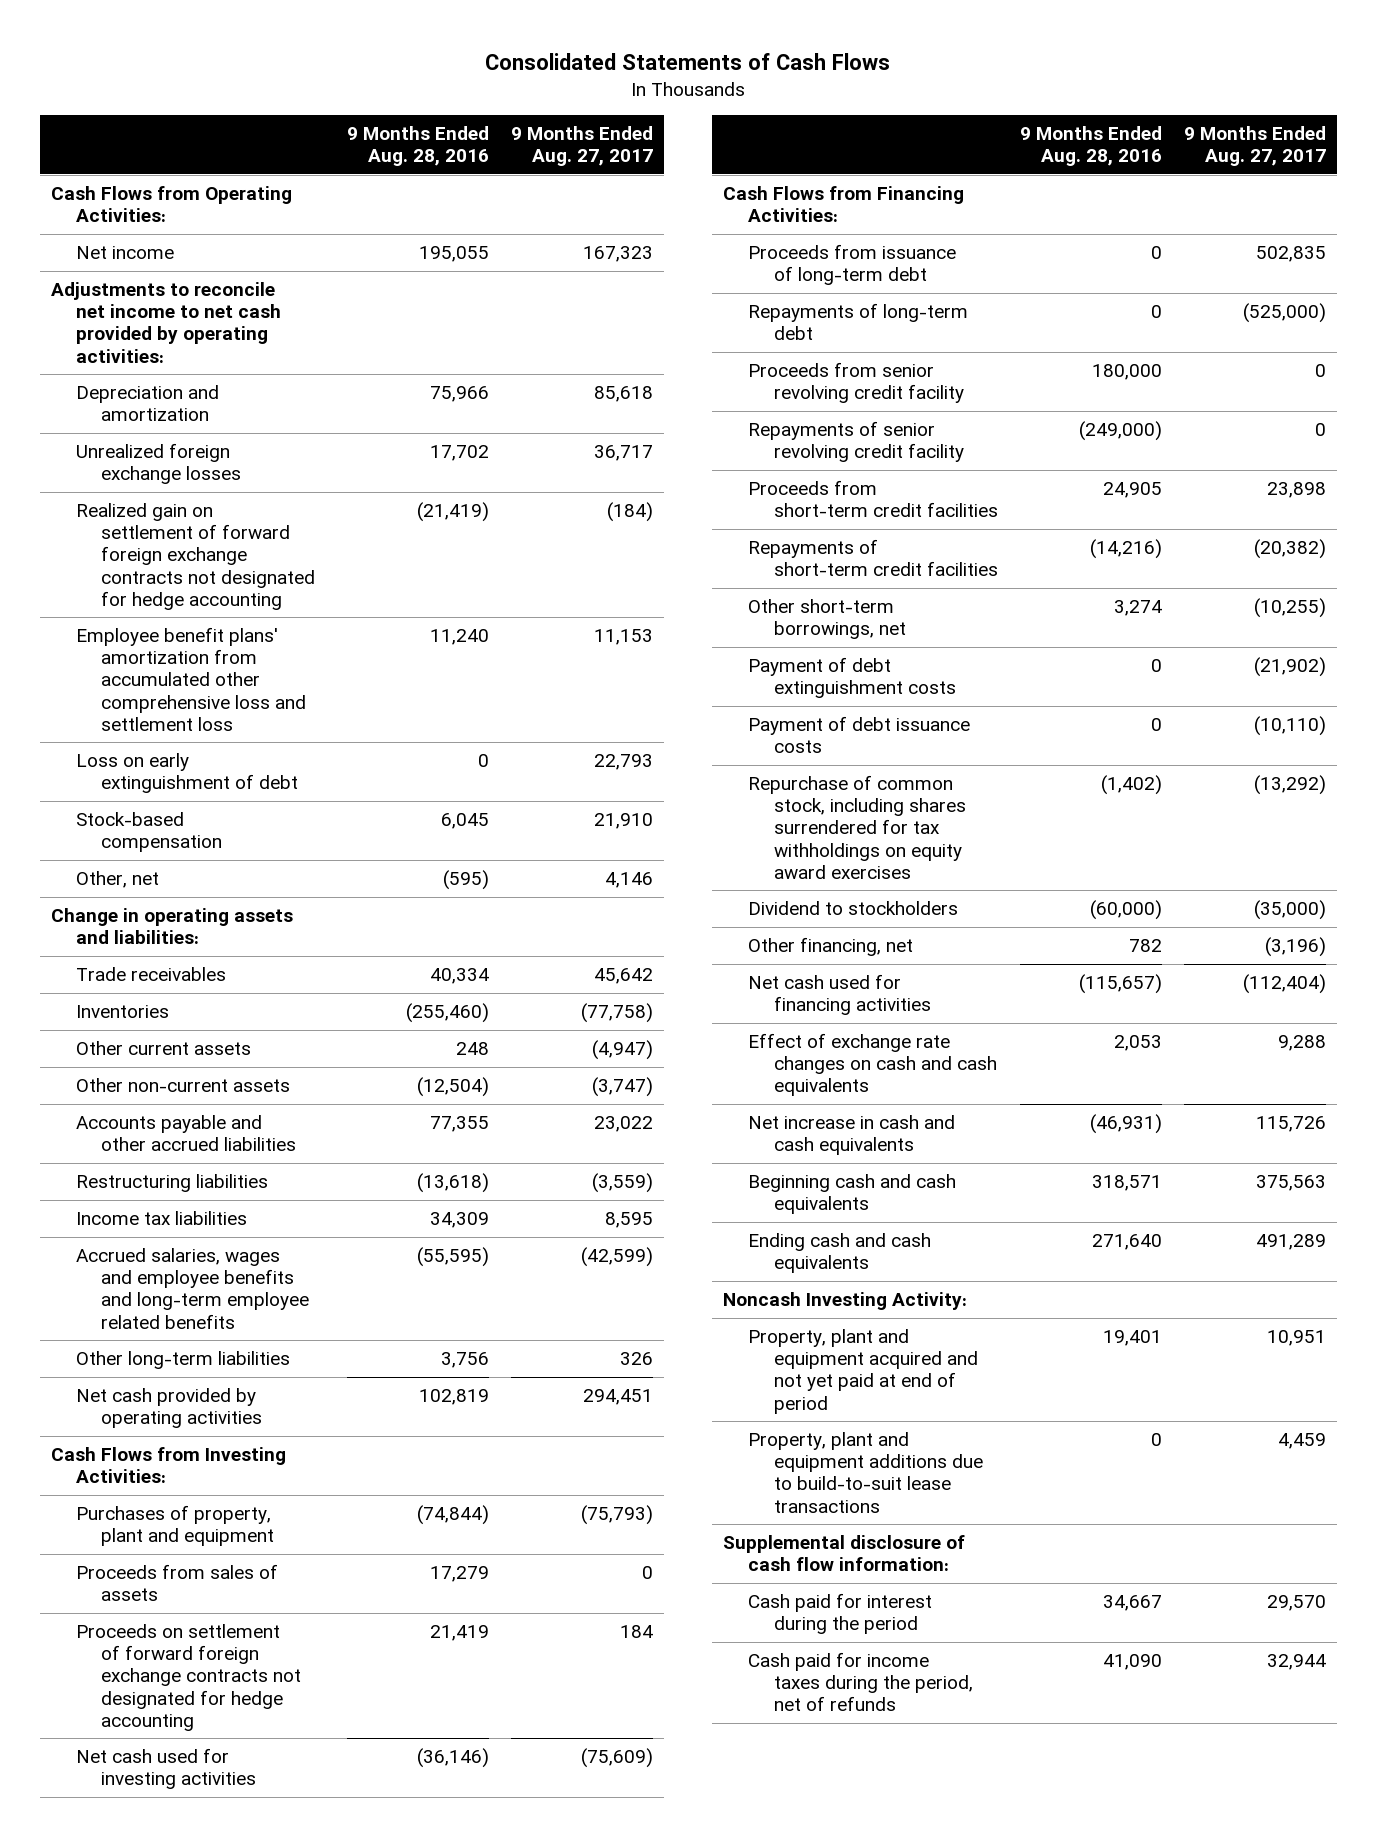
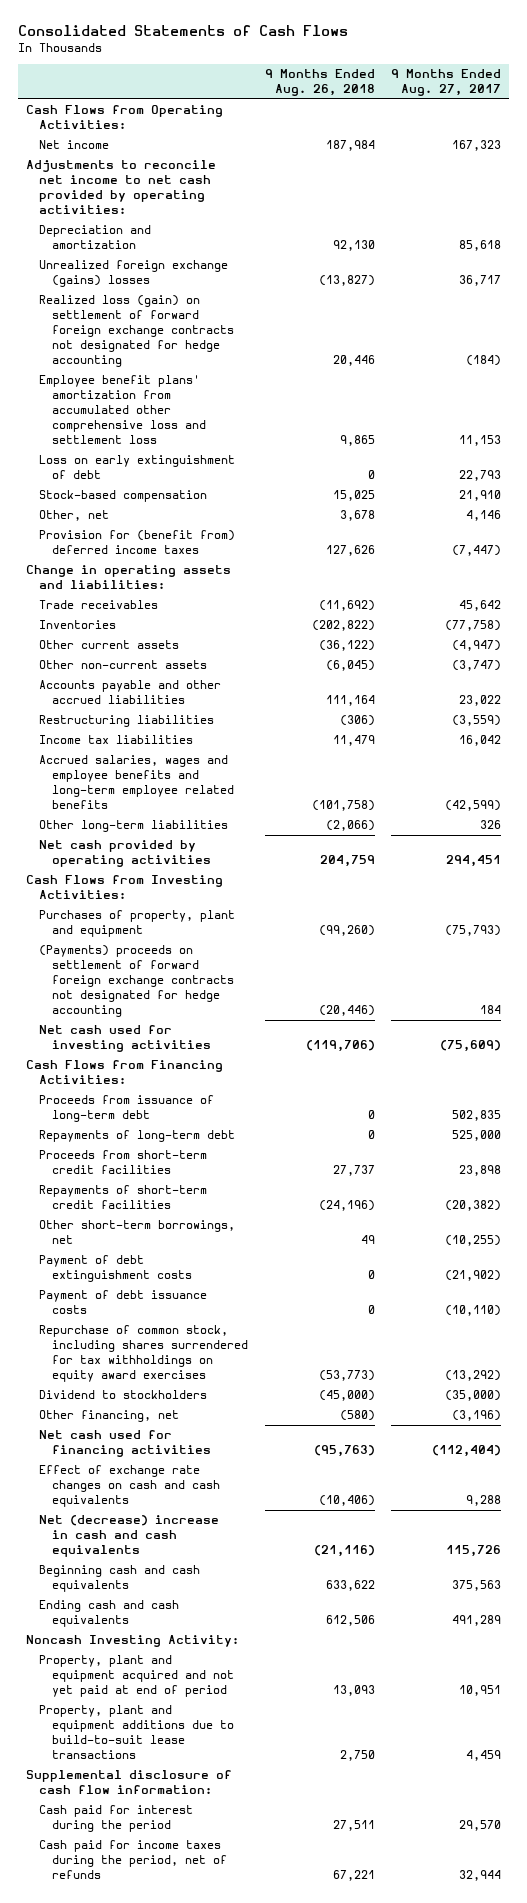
- | 9 Months Ended Aug. 28, 2016 | 9 Months Ended Aug. 27, 2017
+ | 9 Months Ended Aug. 26, 2018 | 9 Months Ended Aug. 27, 2017
- Unrealized foreign exchange losses | 17,702 | 36,717
- Realized gain on settlement of forward foreign exchange contracts not designated for hedge accounting | (21,419) | (184)
+ Unrealized foreign exchange (gains) losses | (13,827) | 36,717
+ Realized loss (gain) on settlement of forward foreign exchange contracts not designated for hedge accounting | 20,446 | (184)
+ Provision for (benefit from) deferred income taxes | 127,626 | (7,447)
- Income tax liabilities | 34,309 | 8,595
+ Income tax liabilities | 11,479 | 16,042
- Proceeds from sales of assets | 17,279 | 0
- Proceeds on settlement of forward foreign exchange contracts not designated for hedge accounting | 21,419 | 184
+ (Payments) proceeds on settlement of forward foreign exchange contracts not designated for hedge accounting | (20,446) | 184
- Repayments of long-term debt | 0 | (525,000)
- Proceeds from senior revolving credit facility | 180,000 | 0
- Repayments of senior revolving credit facility | (249,000) | 0
+ Repayments of long-term debt | 0 | 525,000
- Net increase in cash and cash equivalents | (46,931) | 115,726
+ Net (decrease) increase in cash and cash equivalents | (21,116) | 115,726

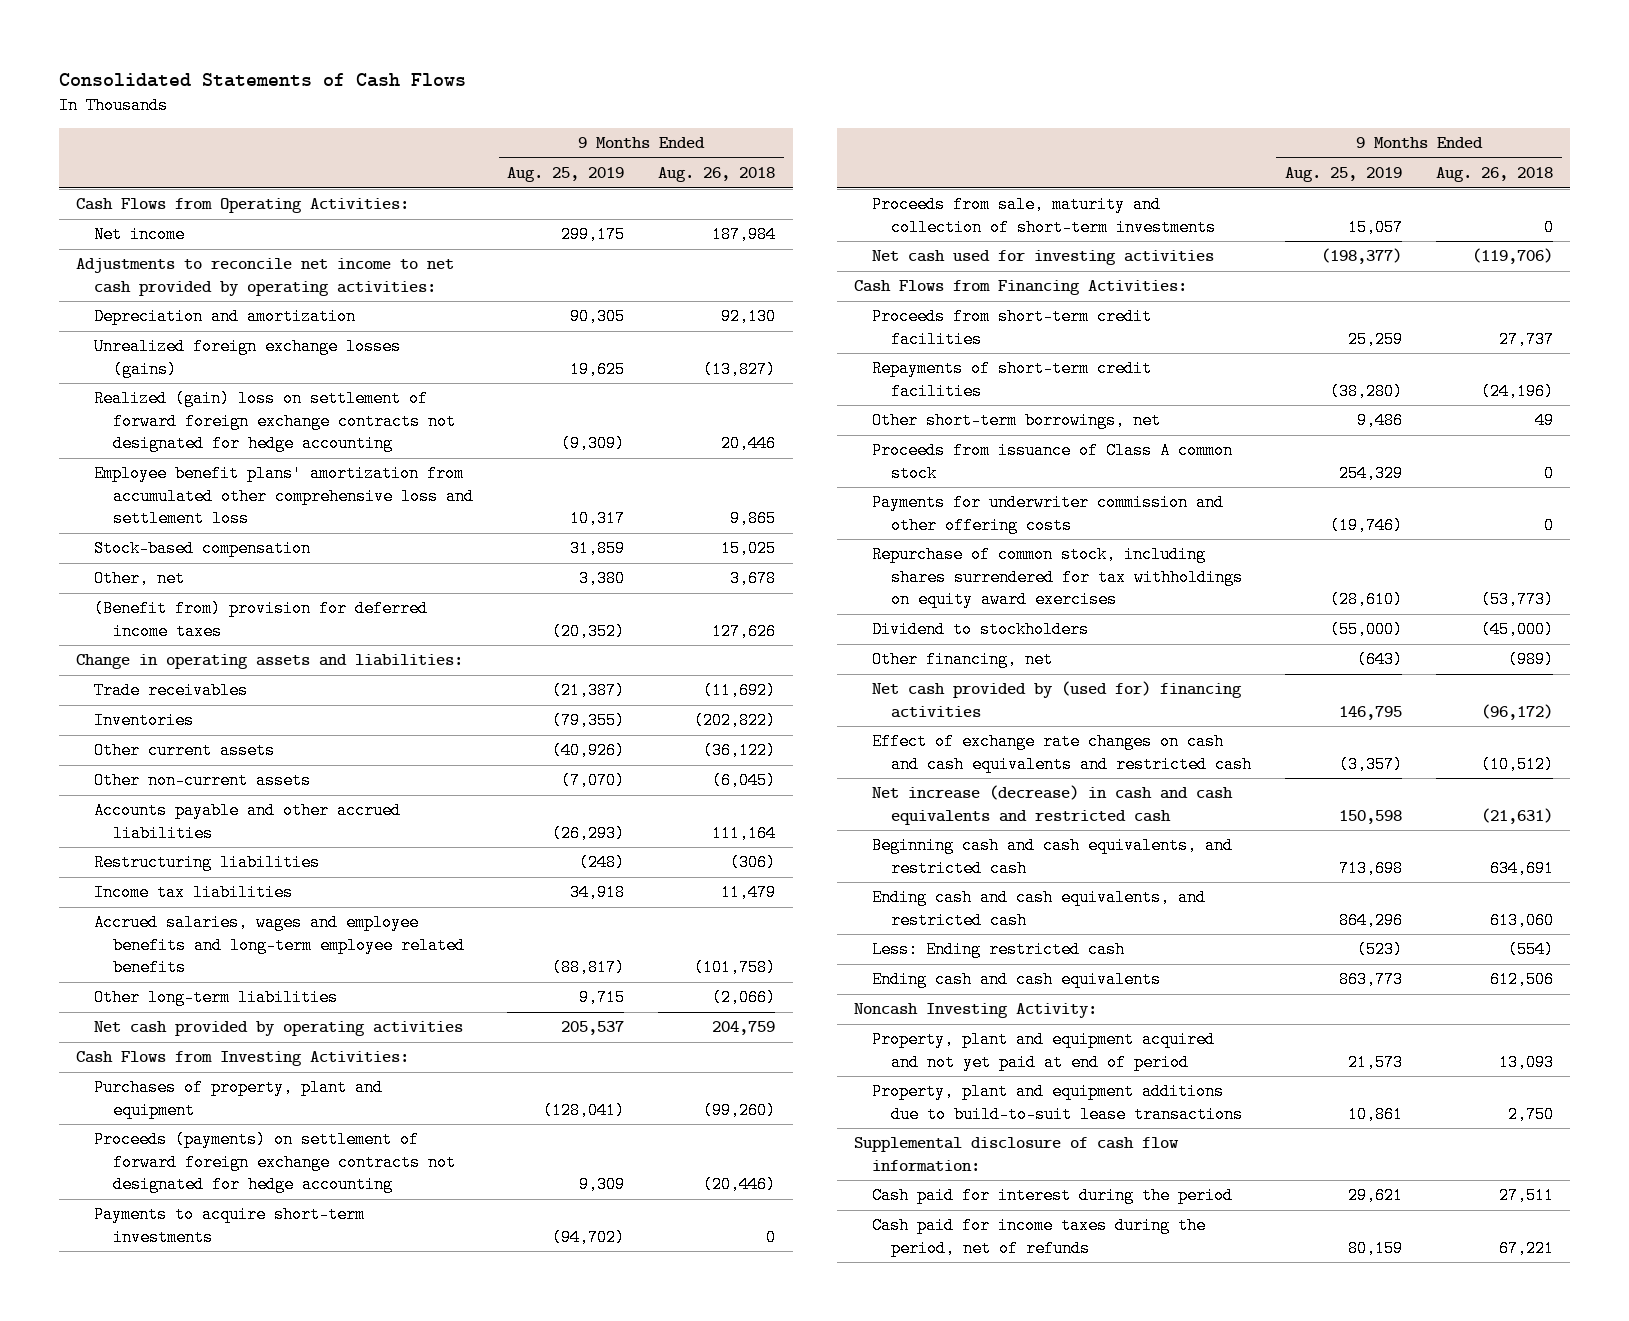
- | 9 Months Ended Aug. 26, 2018 | 9 Months Ended Aug. 27, 2017
+ | 9 Months Ended Aug. 25, 2019 | 9 Months Ended Aug. 26, 2018
- Unrealized foreign exchange (gains) losses | (13,827) | 36,717
- Realized loss (gain) on settlement of forward foreign exchange contracts not designated for hedge accounting | 20,446 | (184)
+ Unrealized foreign exchange losses (gains) | 19,625 | (13,827)
+ Realized (gain) loss on settlement of forward foreign exchange contracts not designated for hedge accounting | (9,309) | 20,446
- Loss on early extinguishment of debt | 0 | 22,793
- Provision for (benefit from) deferred income taxes | 127,626 | (7,447)
+ (Benefit from) provision for deferred income taxes | (20,352) | 127,626
- (Payments) proceeds on settlement of forward foreign exchange contracts not designated for hedge accounting | (20,446) | 184
+ Proceeds (payments) on settlement of forward foreign exchange contracts not designated for hedge accounting | 9,309 | (20,446)
+ Payments to acquire short-term investments | (94,702) | 0
+ Proceeds from sale, maturity and collection of short-term investments | 15,057 | 0
- Proceeds from issuance of long-term debt | 0 | 502,835
- Repayments of long-term debt | 0 | 525,000
- Payment of debt extinguishment costs | 0 | (21,902)
- Payment of debt issuance costs | 0 | (10,110)
+ Proceeds from issuance of Class A common stock | 254,329 | 0
+ Payments for underwriter commission and other offering costs | (19,746) | 0
- Other financing, net | (580) | (3,196)
- Net cash used for financing activities | (95,763) | (112,404)
- Effect of exchange rate changes on cash and cash equivalents | (10,406) | 9,288
- Net (decrease) increase in cash and cash equivalents | (21,116) | 115,726
- Beginning cash and cash equivalents | 633,622 | 375,563
+ Other financing, net | (643) | (989)
+ Net cash provided by (used for) financing activities | 146,795 | (96,172)
+ Effect of exchange rate changes on cash and cash equivalents and restricted cash | (3,357) | (10,512)
+ Net increase (decrease) in cash and cash equivalents and restricted cash | 150,598 | (21,631)
+ Beginning cash and cash equivalents, and restricted cash | 713,698 | 634,691
+ Ending cash and cash equivalents, and restricted cash | 864,296 | 613,060
+ Less: Ending restricted cash | (523) | (554)

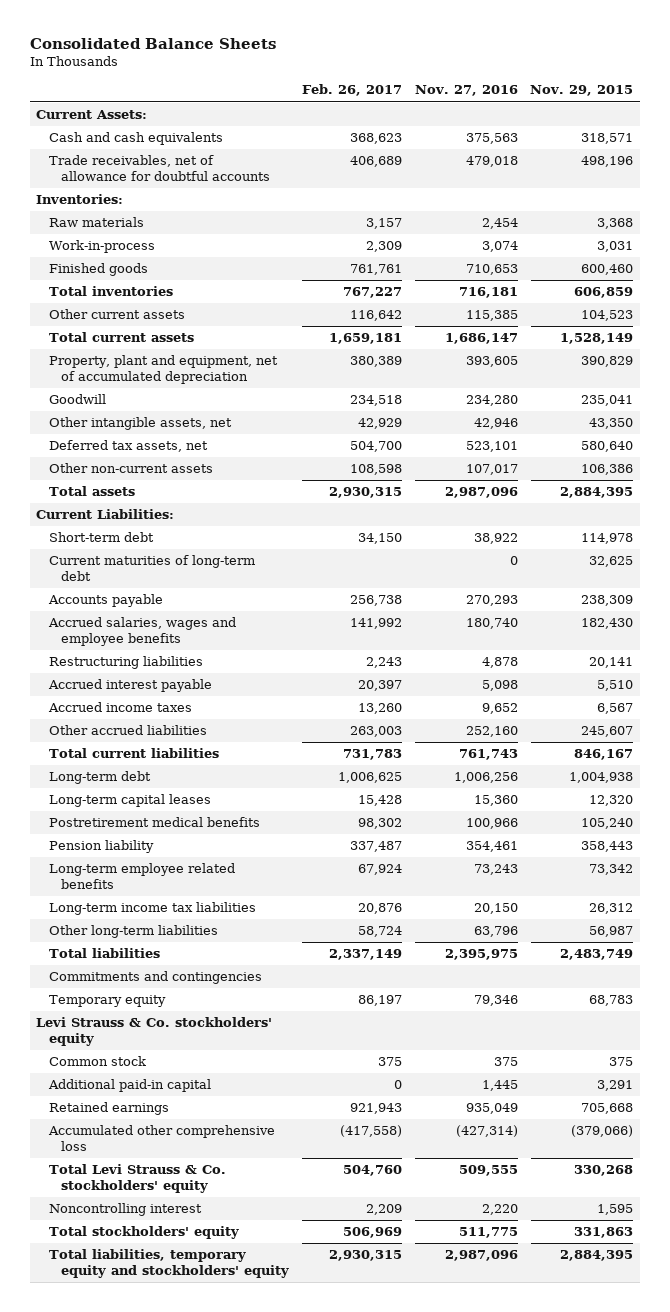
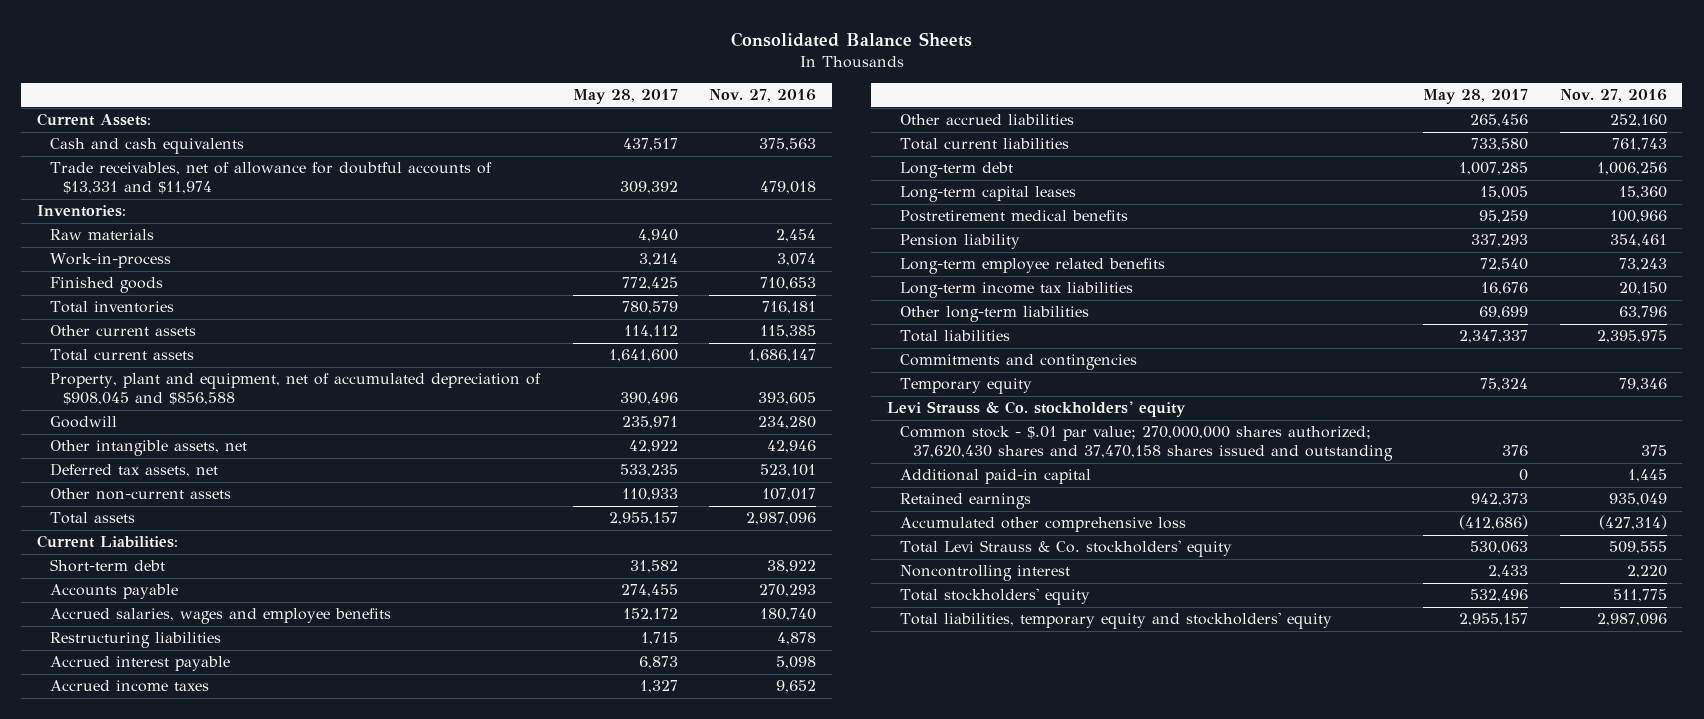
- | Feb. 26, 2017 | Nov. 27, 2016 | Nov. 29, 2015
+ | May 28, 2017 | Nov. 27, 2016
- Trade receivables, net of allowance for doubtful accounts | 406,689 | 479,018 | 498,196
+ Trade receivables, net of allowance for doubtful accounts of $13,331 and $11,974 | 309,392 | 479,018
- Property, plant and equipment, net of accumulated depreciation | 380,389 | 393,605 | 390,829
+ Property, plant and equipment, net of accumulated depreciation of $908,045 and $856,588 | 390,496 | 393,605
- Current maturities of long-term debt | | 0 | 32,625
- Common stock | 375 | 375 | 375
+ Common stock - $.01 par value; 270,000,000 shares authorized; 37,620,430 shares and 37,470,158 shares issued and outstanding | 376 | 375

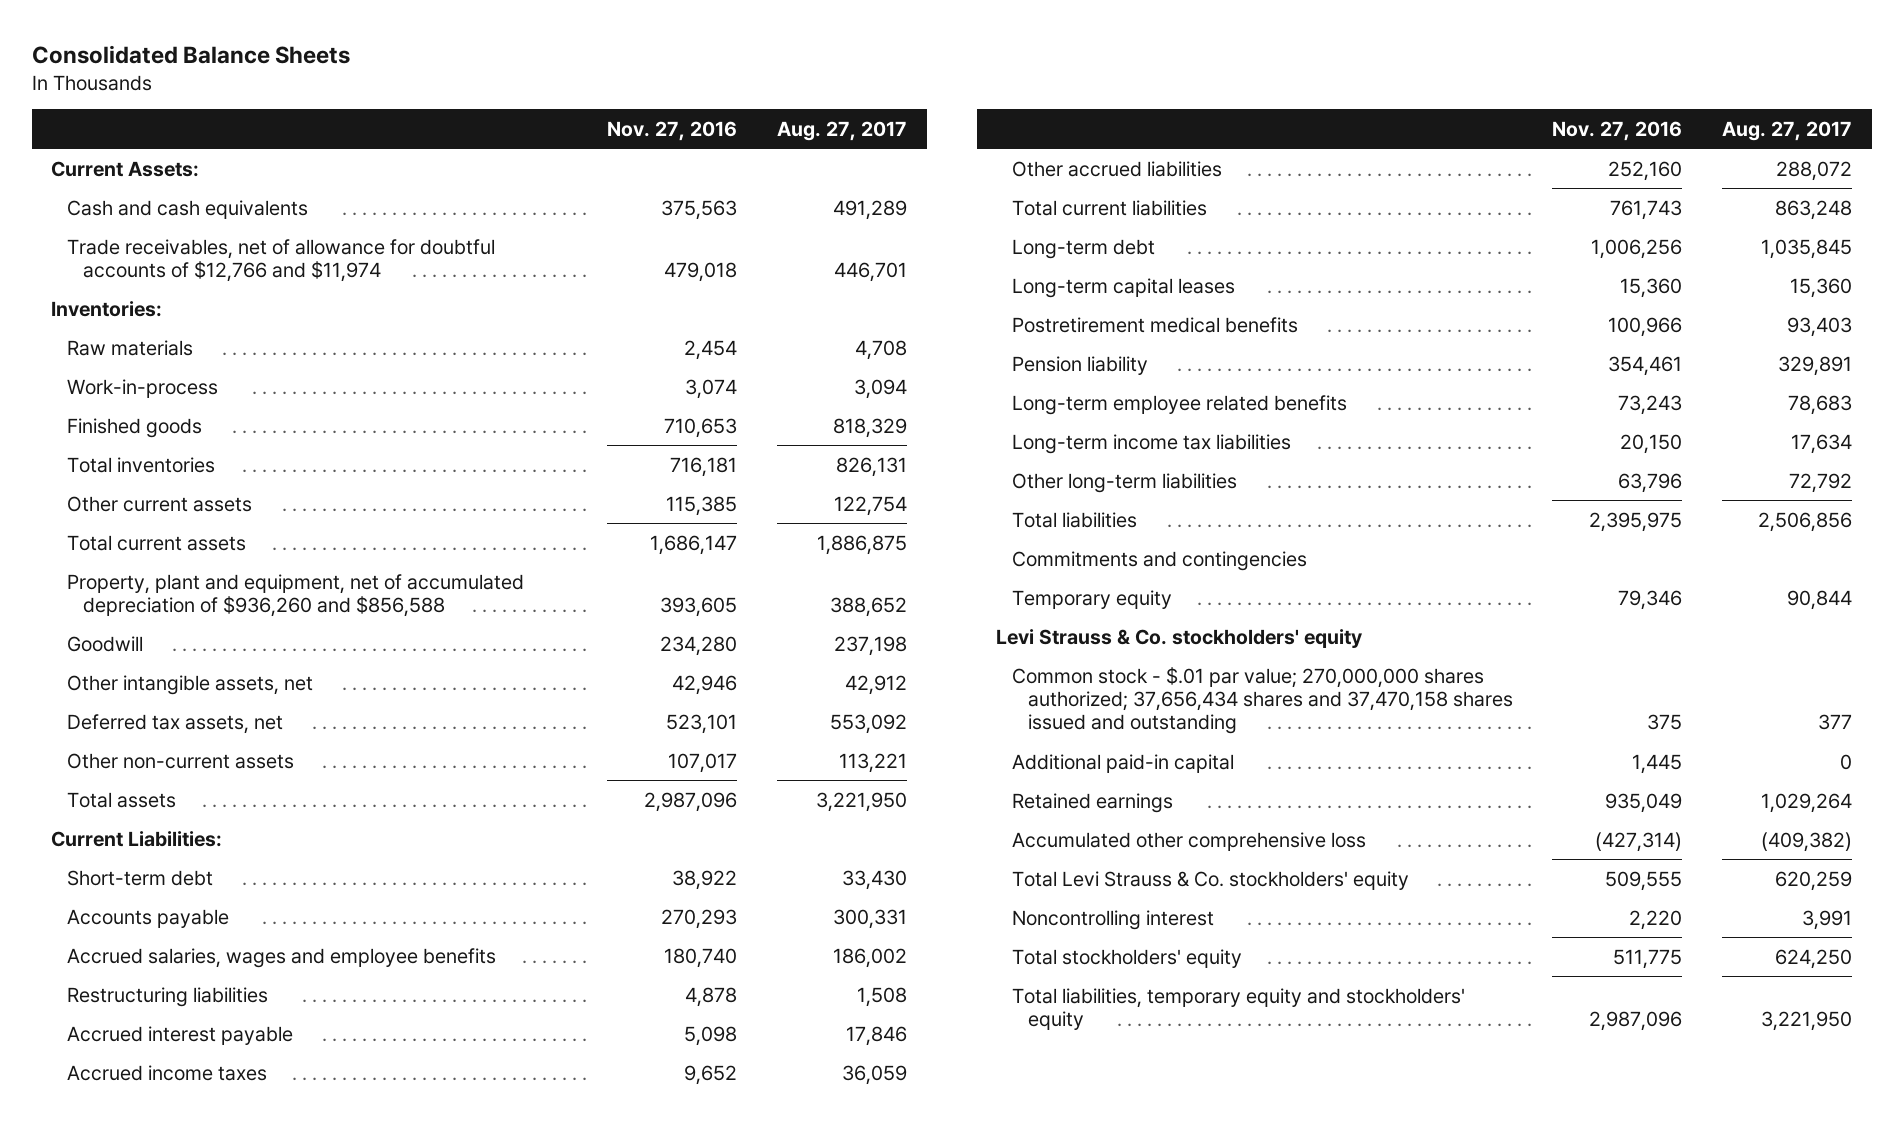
- | May 28, 2017 | Nov. 27, 2016
+ | Nov. 27, 2016 | Aug. 27, 2017
- Trade receivables, net of allowance for doubtful accounts of $13,331 and $11,974 | 309,392 | 479,018
+ Trade receivables, net of allowance for doubtful accounts of $12,766 and $11,974 | 479,018 | 446,701
- Property, plant and equipment, net of accumulated depreciation of $908,045 and $856,588 | 390,496 | 393,605
+ Property, plant and equipment, net of accumulated depreciation of $936,260 and $856,588 | 393,605 | 388,652
- Common stock - $.01 par value; 270,000,000 shares authorized; 37,620,430 shares and 37,470,158 shares issued and outstanding | 376 | 375
+ Common stock - $.01 par value; 270,000,000 shares authorized; 37,656,434 shares and 37,470,158 shares issued and outstanding | 375 | 377

